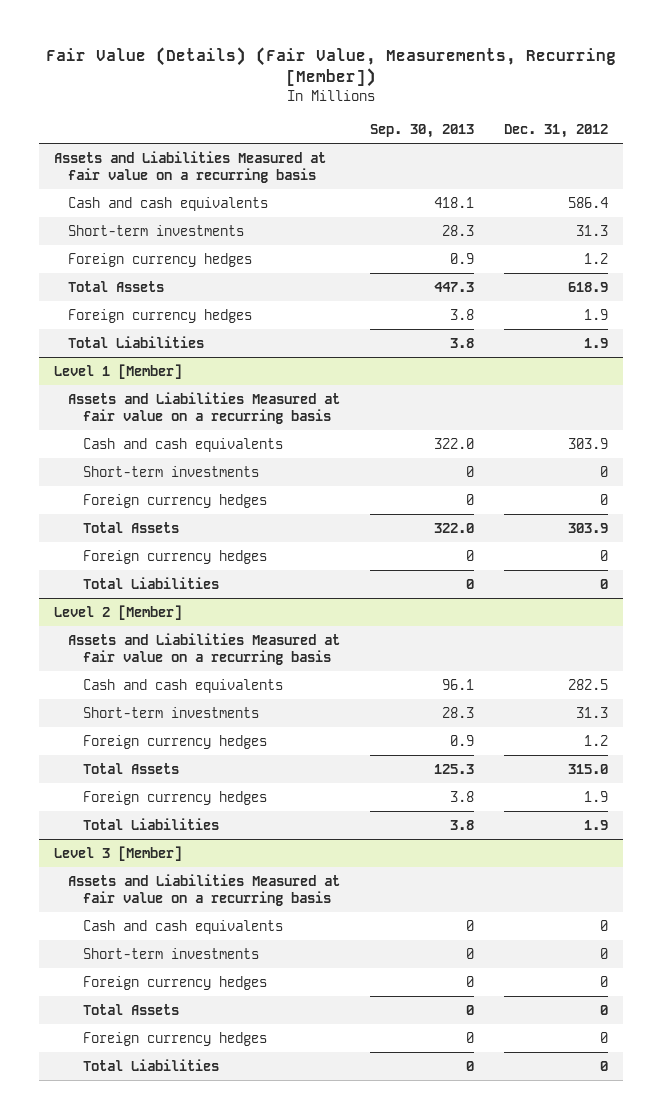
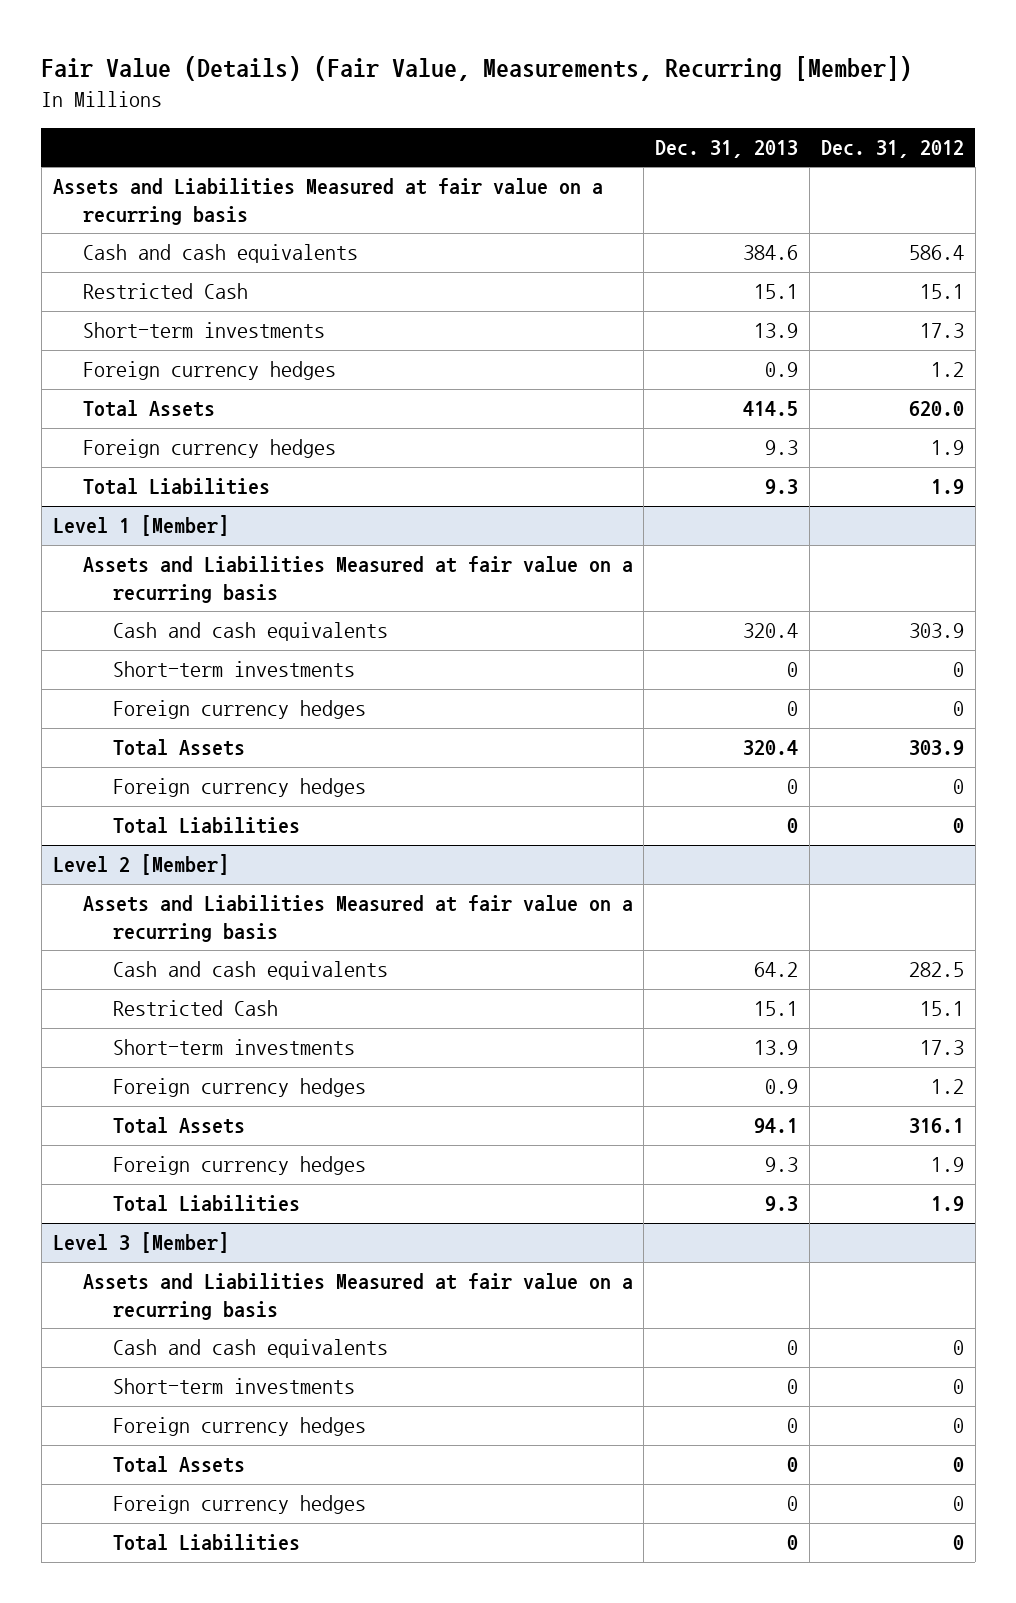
- | Sep. 30, 2013 | Dec. 31, 2012
+ | Dec. 31, 2013 | Dec. 31, 2012
- Short-term investments | 28.3 | 31.3
+ Restricted Cash | 15.1 | 15.1
+ Short-term investments | 13.9 | 17.3
- Total Assets | 447.3 | 618.9
+ Total Assets | 414.5 | 620.0
@ Level 2 [Member]
- Short-term investments | 28.3 | 31.3
+ Restricted Cash | 15.1 | 15.1
+ Short-term investments | 13.9 | 17.3
- Total Assets | 125.3 | 315.0
+ Total Assets | 94.1 | 316.1

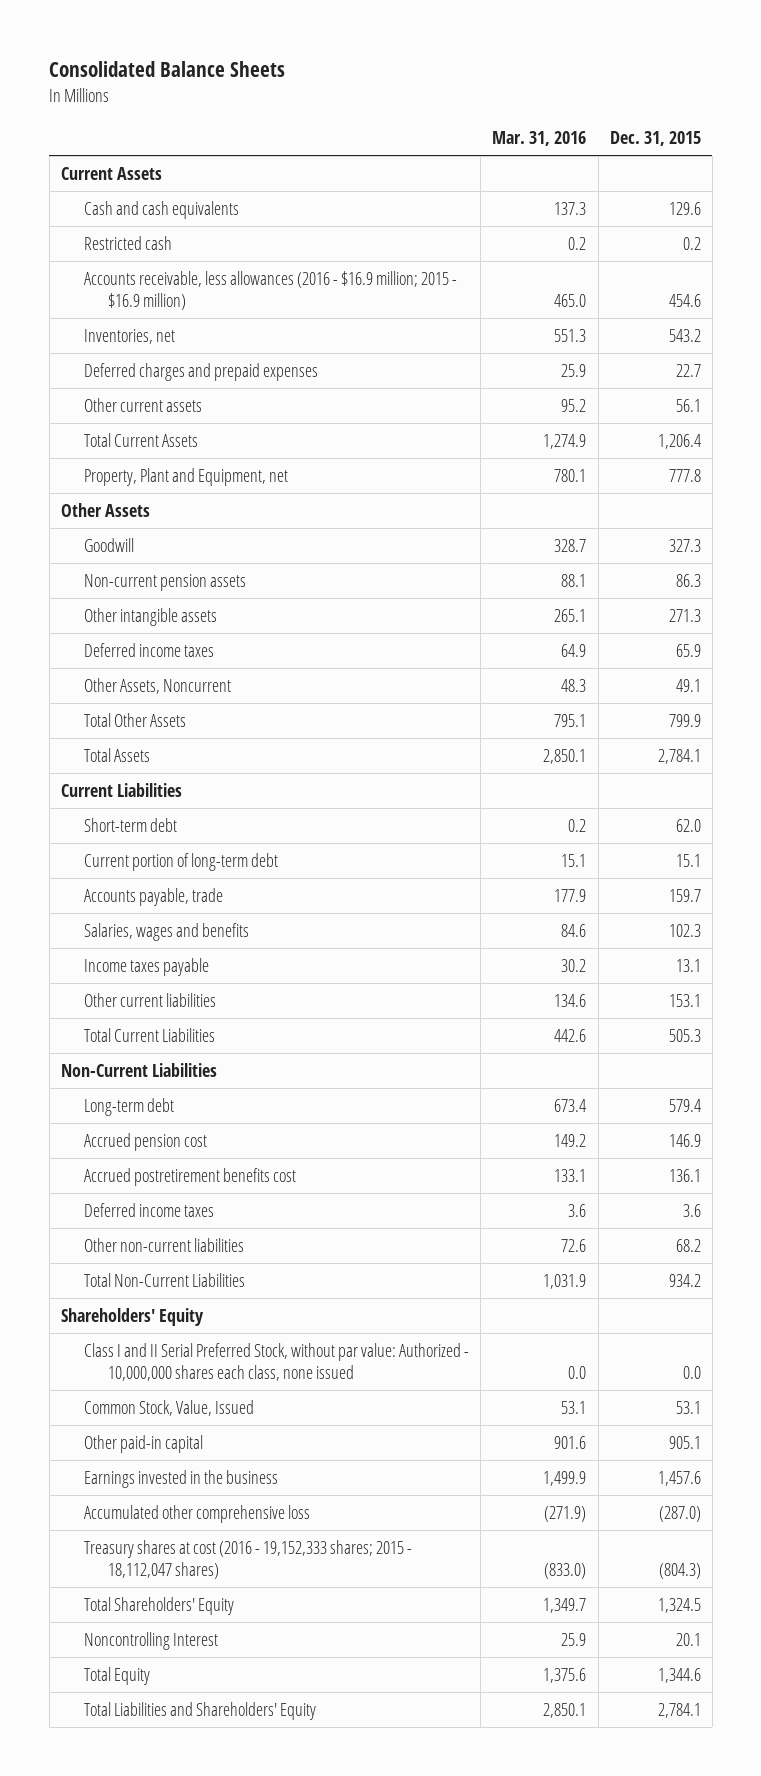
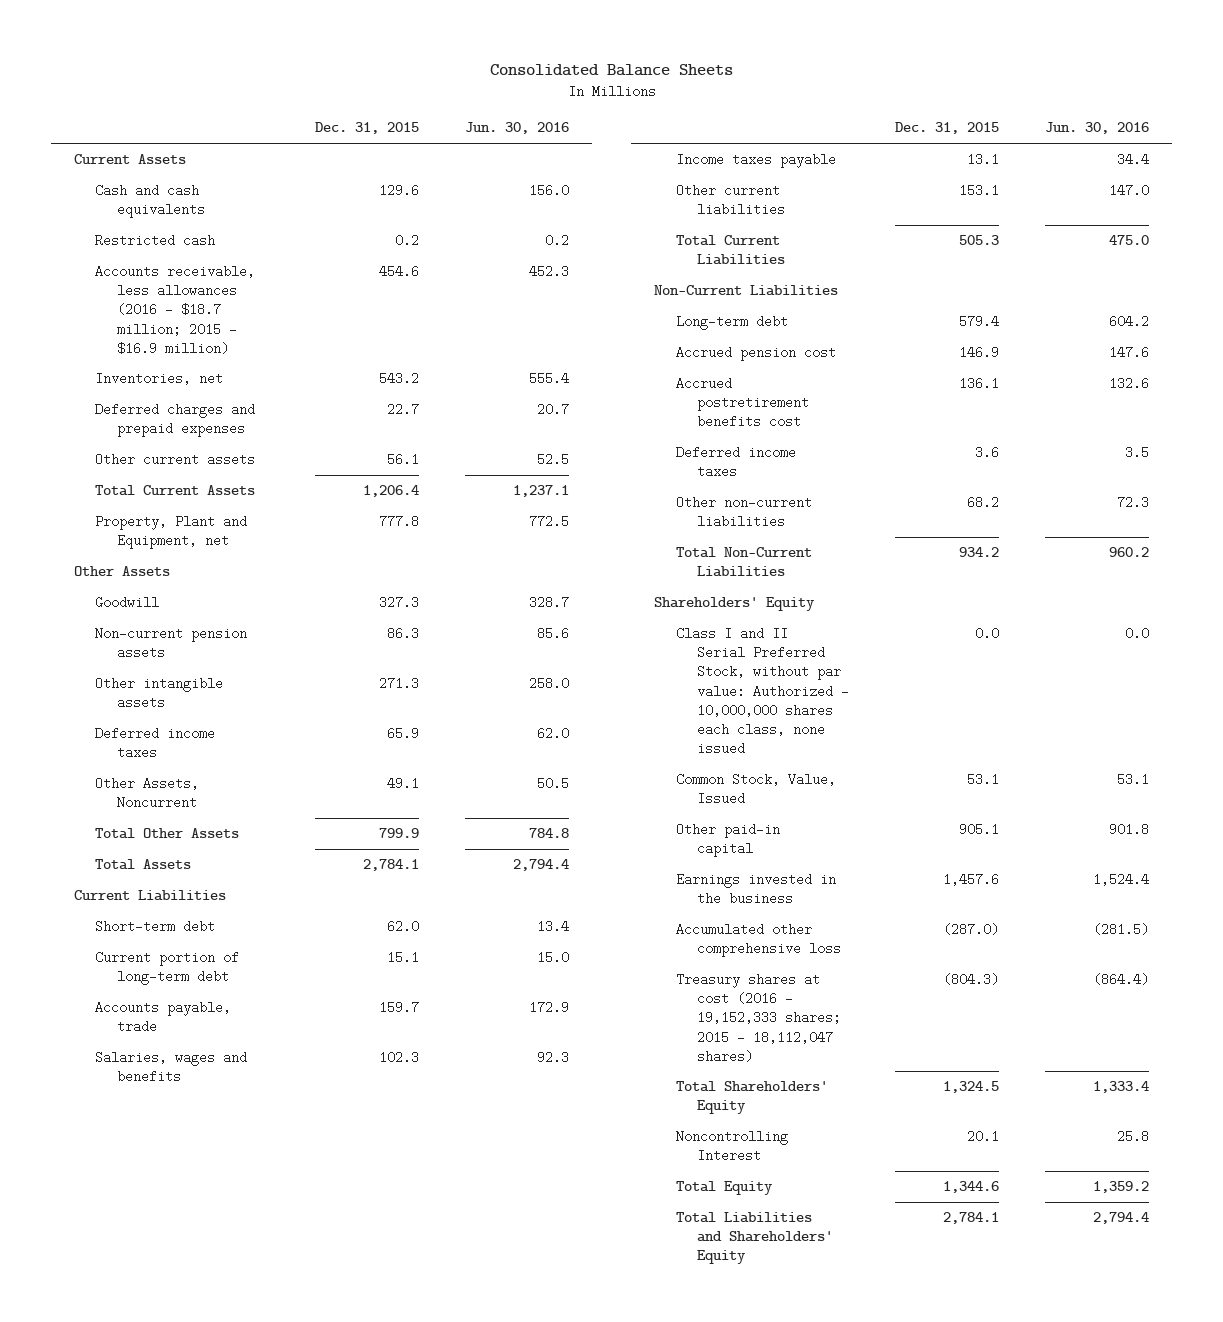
- | Mar. 31, 2016 | Dec. 31, 2015
+ | Dec. 31, 2015 | Jun. 30, 2016
- Accounts receivable, less allowances (2016 - $16.9 million; 2015 - $16.9 million) | 465.0 | 454.6
+ Accounts receivable, less allowances (2016 - $18.7 million; 2015 - $16.9 million) | 454.6 | 452.3

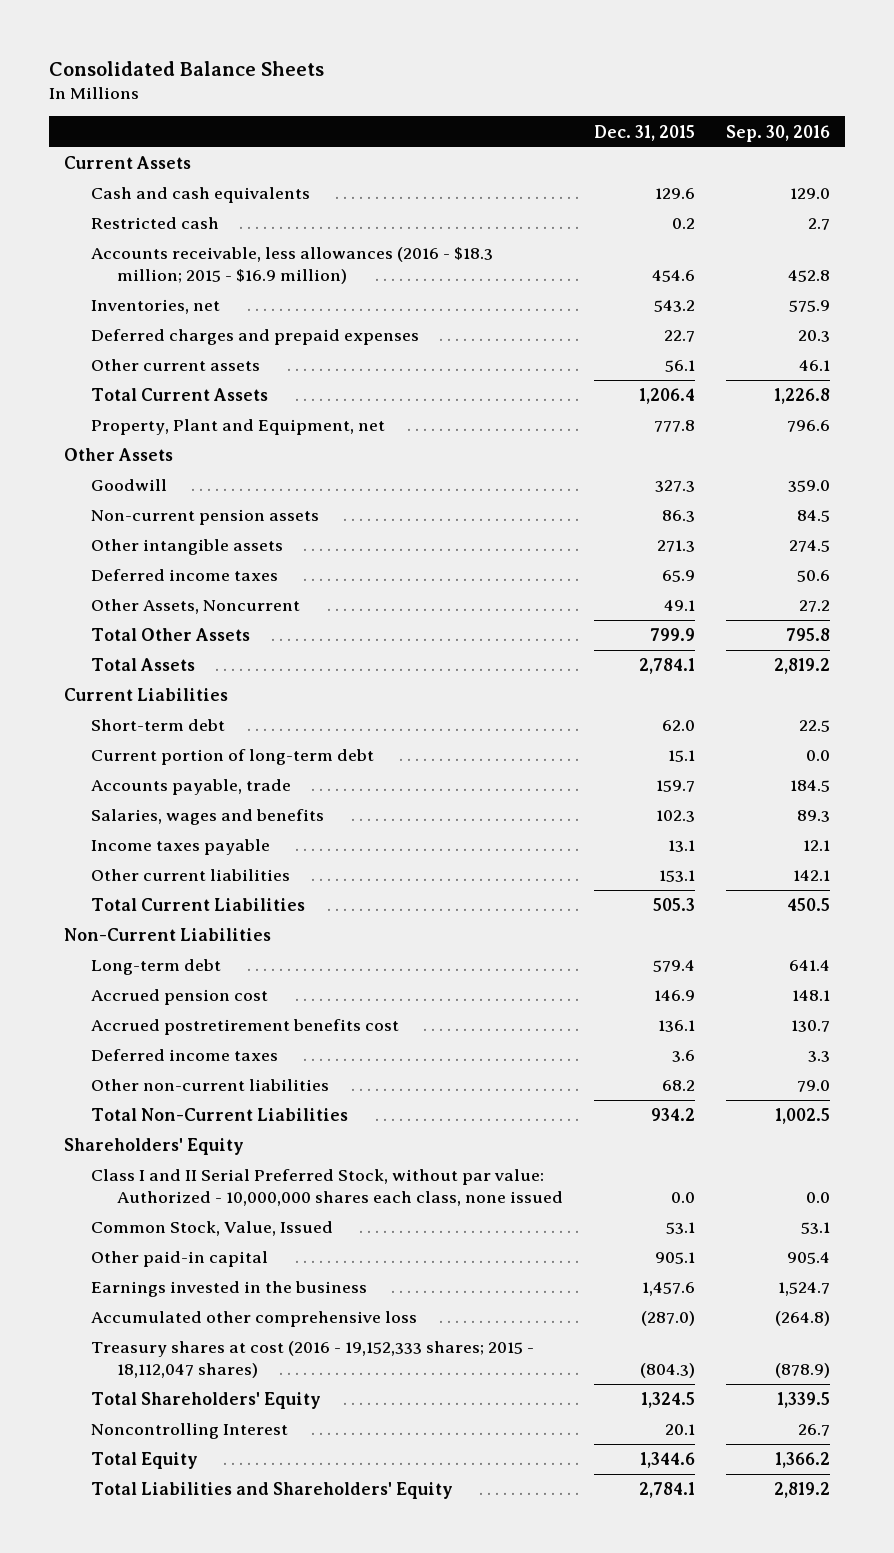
- | Dec. 31, 2015 | Jun. 30, 2016
+ | Dec. 31, 2015 | Sep. 30, 2016
- Accounts receivable, less allowances (2016 - $18.7 million; 2015 - $16.9 million) | 454.6 | 452.3
+ Accounts receivable, less allowances (2016 - $18.3 million; 2015 - $16.9 million) | 454.6 | 452.8

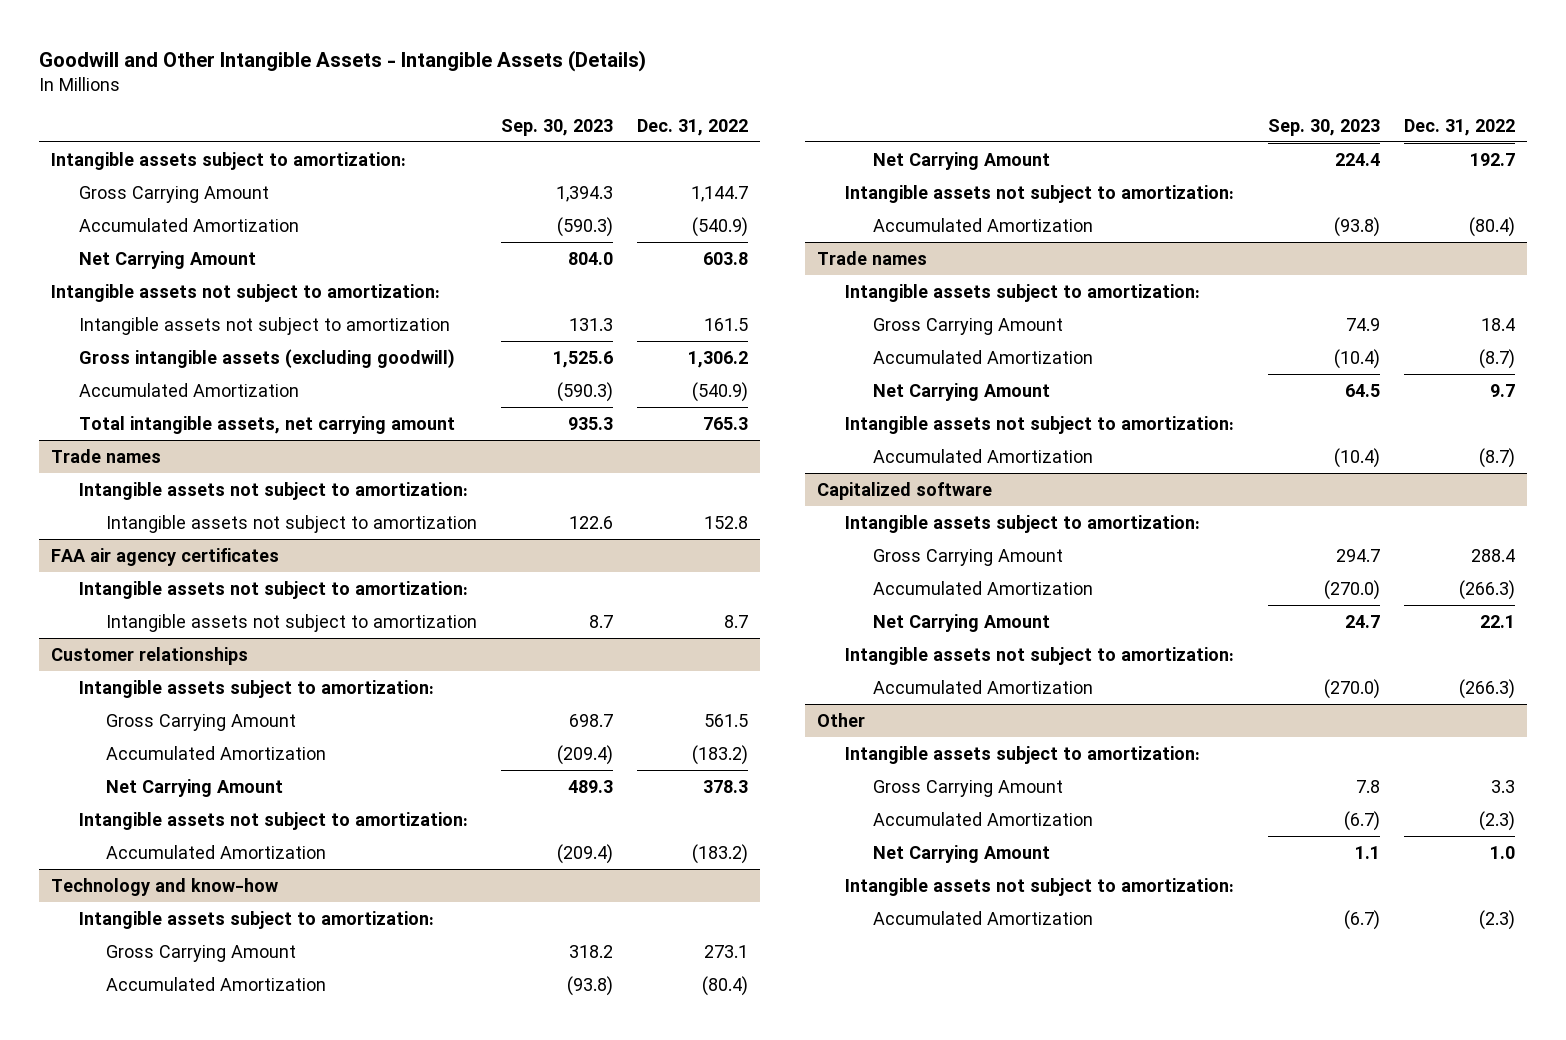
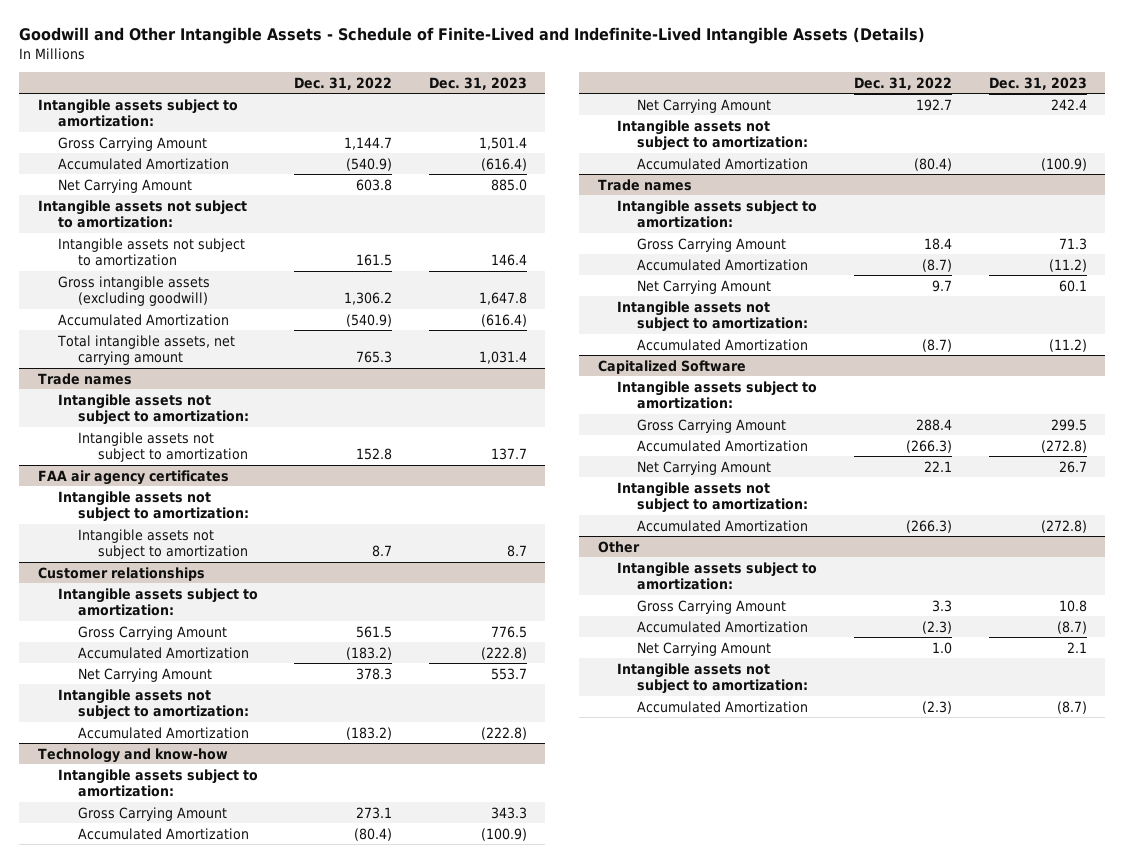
- Goodwill and Other Intangible Assets - Intangible Assets (Details)
+ Goodwill and Other Intangible Assets - Schedule of Finite-Lived and Indefinite-Lived Intangible Assets (Details)
- | Sep. 30, 2023 | Dec. 31, 2022
+ | Dec. 31, 2022 | Dec. 31, 2023
- Capitalized software
+ Capitalized Software

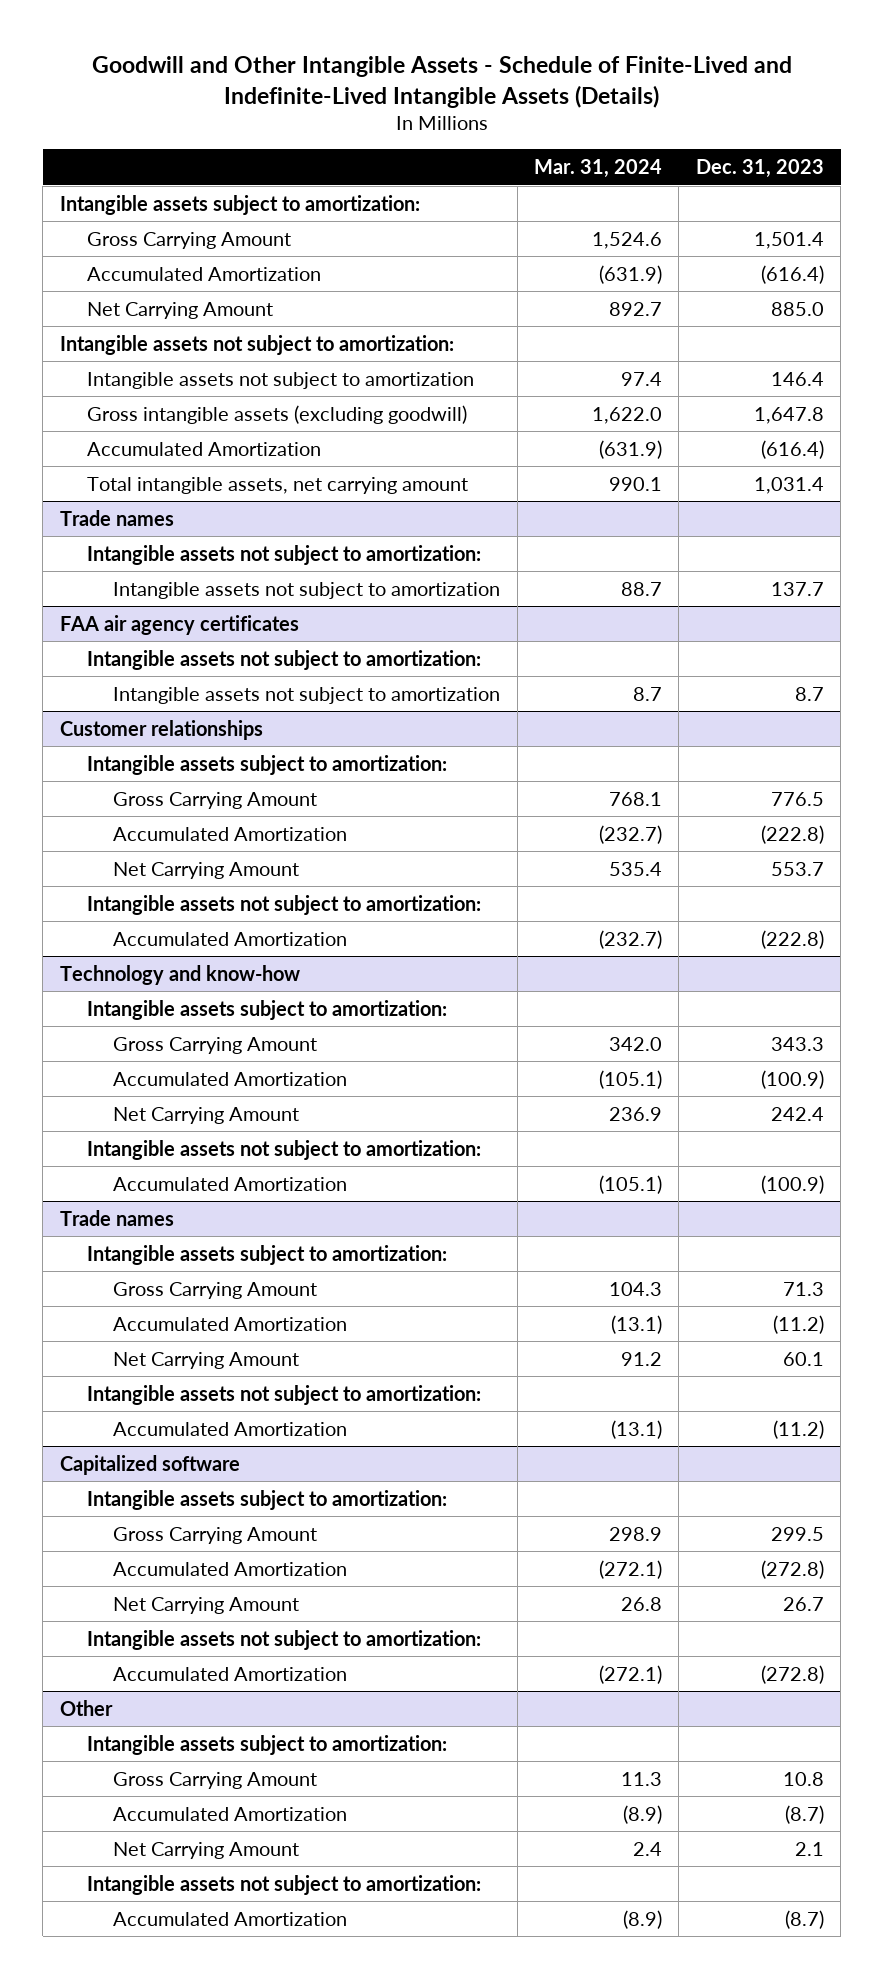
- | Dec. 31, 2022 | Dec. 31, 2023
+ | Mar. 31, 2024 | Dec. 31, 2023
- Capitalized Software
+ Capitalized software

